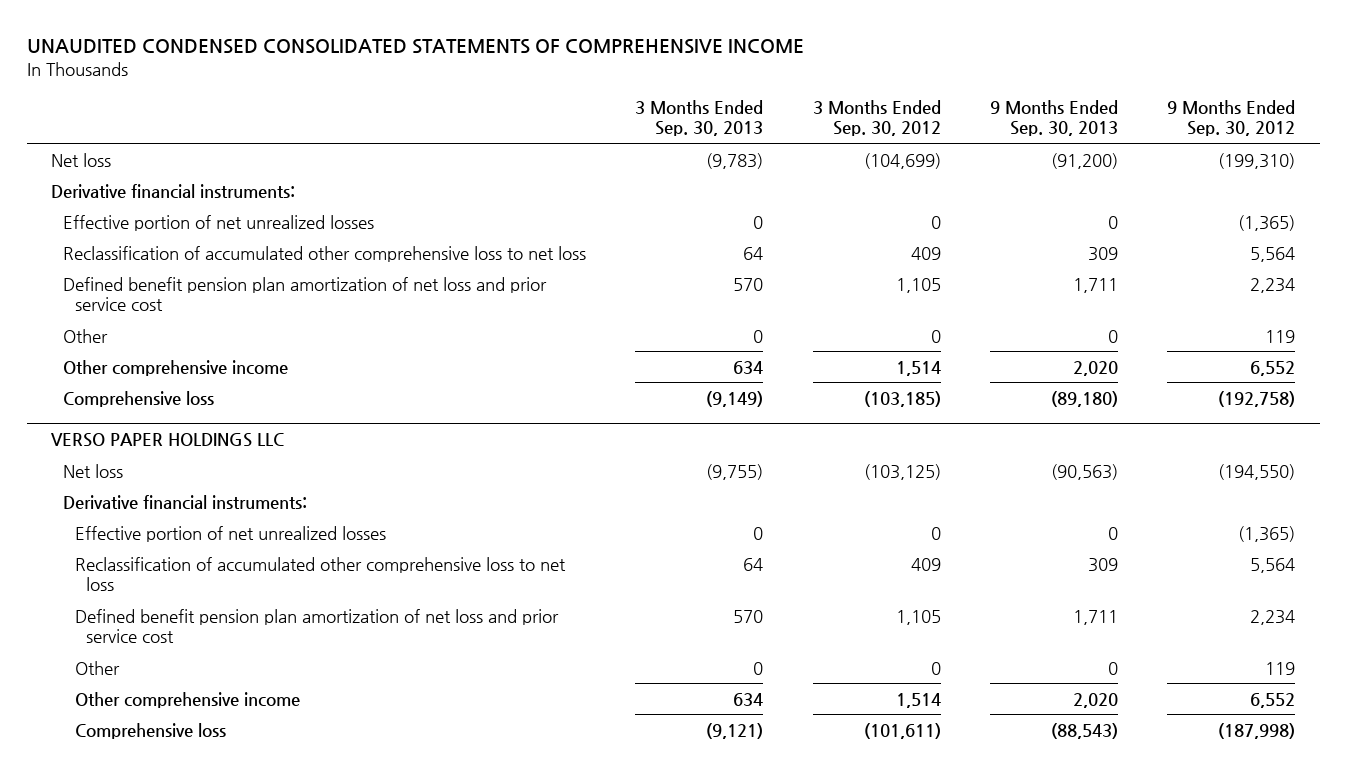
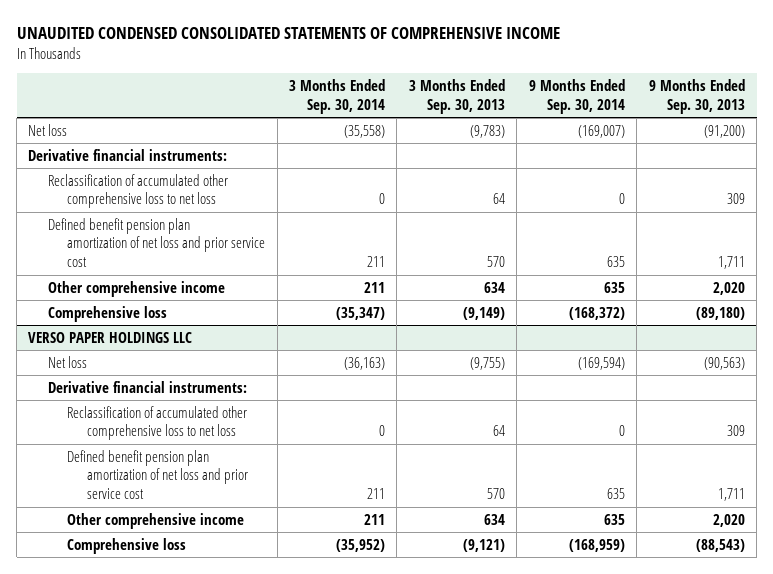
- | 3 Months Ended Sep. 30, 2013 | 3 Months Ended Sep. 30, 2012 | 9 Months Ended Sep. 30, 2013 | 9 Months Ended Sep. 30, 2012
+ | 3 Months Ended Sep. 30, 2014 | 3 Months Ended Sep. 30, 2013 | 9 Months Ended Sep. 30, 2014 | 9 Months Ended Sep. 30, 2013
- Effective portion of net unrealized losses | 0 | 0 | 0 | (1,365)
- Other | 0 | 0 | 0 | 119
@ VERSO PAPER HOLDINGS LLC
- Effective portion of net unrealized losses | 0 | 0 | 0 | (1,365)
- Other | 0 | 0 | 0 | 119

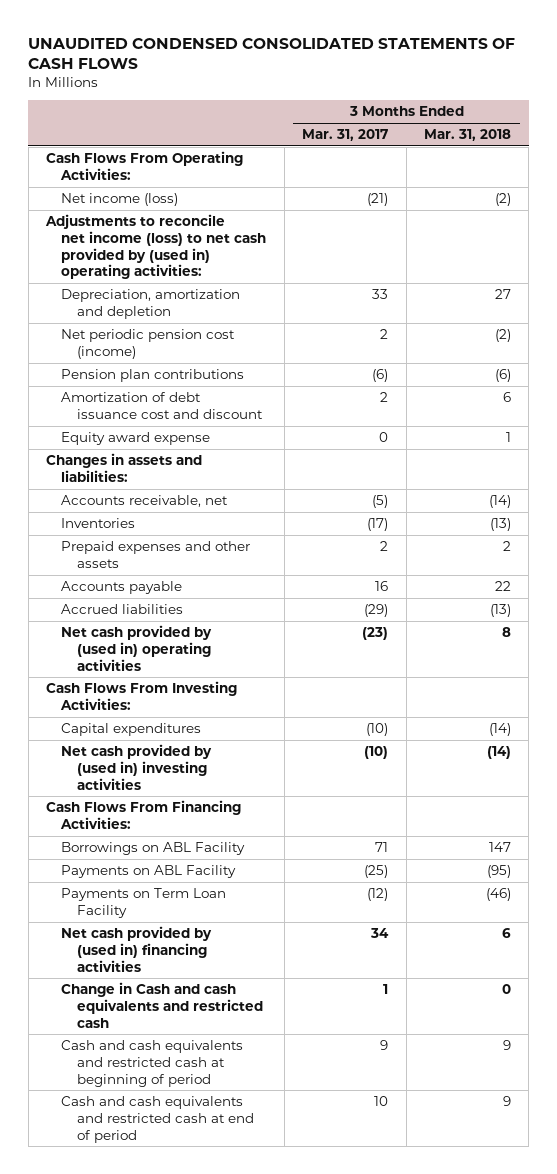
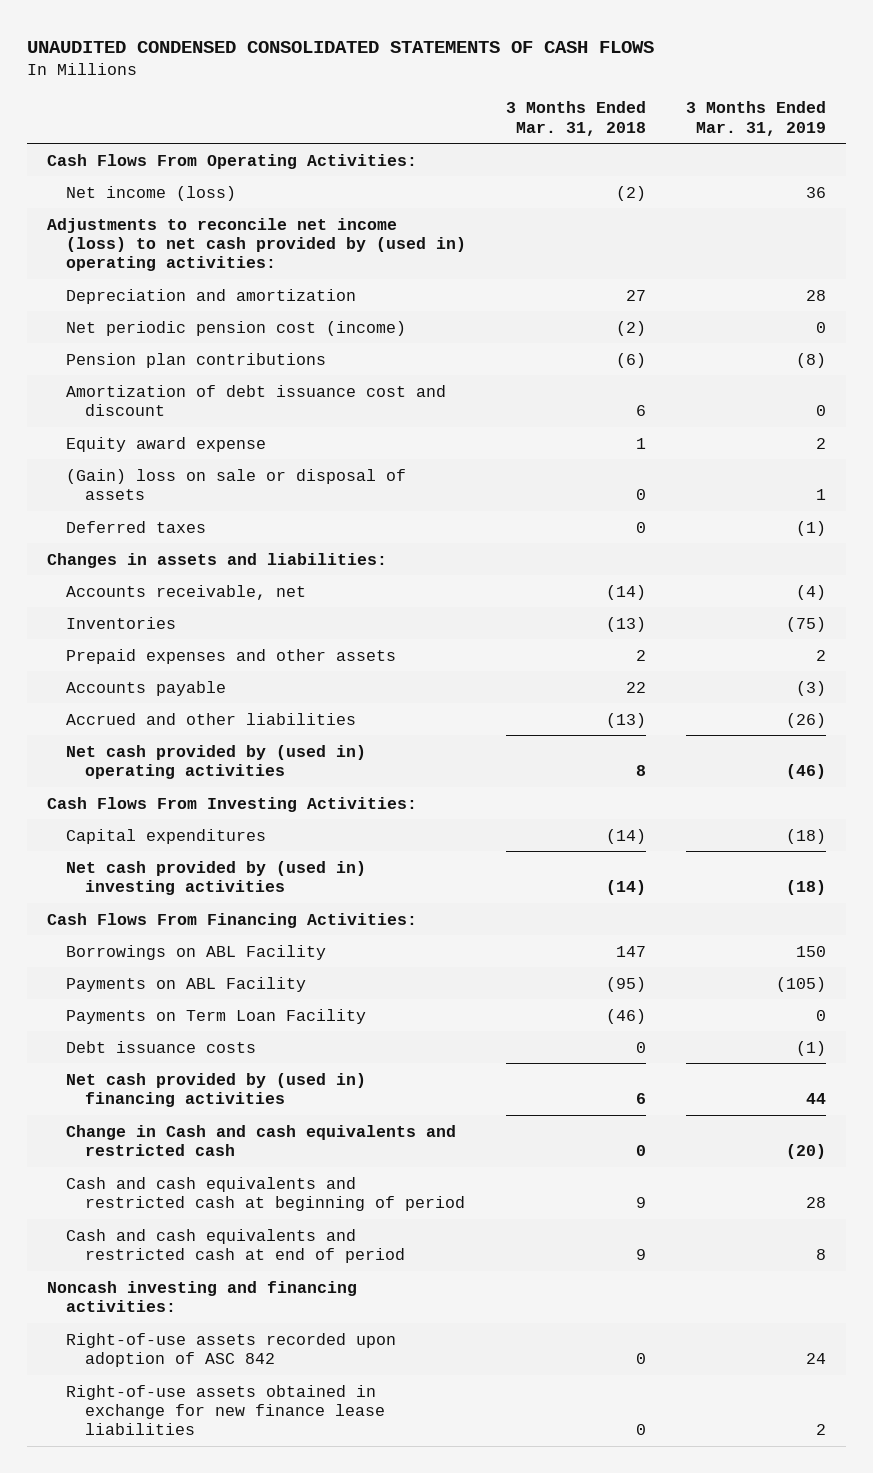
- | 3 Months Ended Mar. 31, 2017 | 3 Months Ended Mar. 31, 2018
+ | 3 Months Ended Mar. 31, 2018 | 3 Months Ended Mar. 31, 2019
- Depreciation, amortization and depletion | 33 | 27
+ Depreciation and amortization | 27 | 28
+ (Gain) loss on sale or disposal of assets | 0 | 1
+ Deferred taxes | 0 | (1)
- Accrued liabilities | (29) | (13)
+ Accrued and other liabilities | (13) | (26)
+ Debt issuance costs | 0 | (1)
+ Noncash investing and financing activities:
+ Right-of-use assets recorded upon adoption of ASC 842 | 0 | 24
+ Right-of-use assets obtained in exchange for new finance lease liabilities | 0 | 2

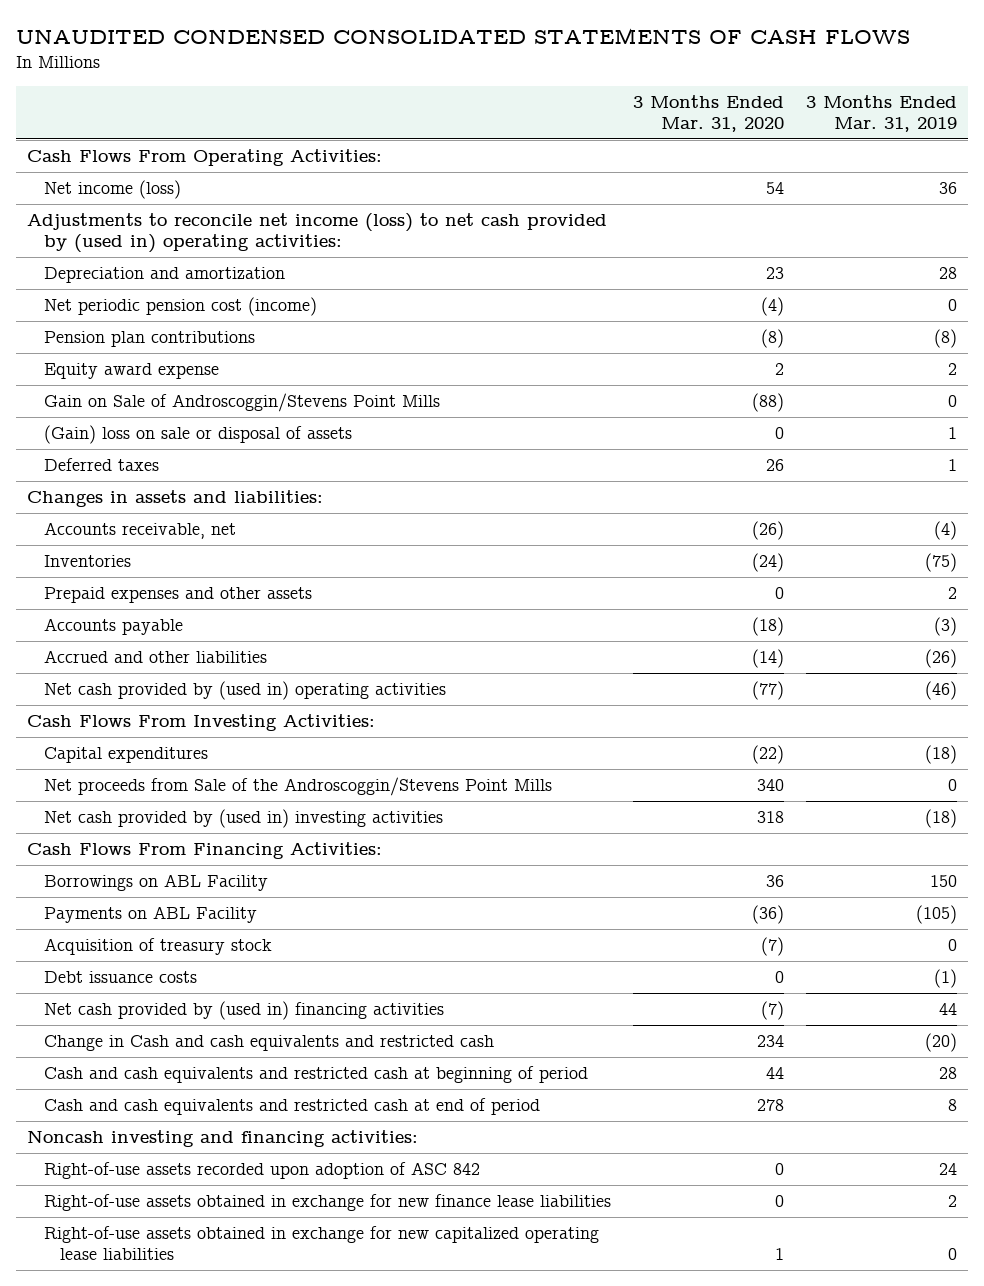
- | 3 Months Ended Mar. 31, 2018 | 3 Months Ended Mar. 31, 2019
+ | 3 Months Ended Mar. 31, 2020 | 3 Months Ended Mar. 31, 2019
- Amortization of debt issuance cost and discount | 6 | 0
+ Gain on Sale of Androscoggin/Stevens Point Mills | (88) | 0
- Deferred taxes | 0 | (1)
+ Deferred taxes | 26 | 1
+ Net proceeds from Sale of the Androscoggin/Stevens Point Mills | 340 | 0
- Payments on Term Loan Facility | (46) | 0
+ Acquisition of treasury stock | (7) | 0
+ Right-of-use assets obtained in exchange for new capitalized operating lease liabilities | 1 | 0

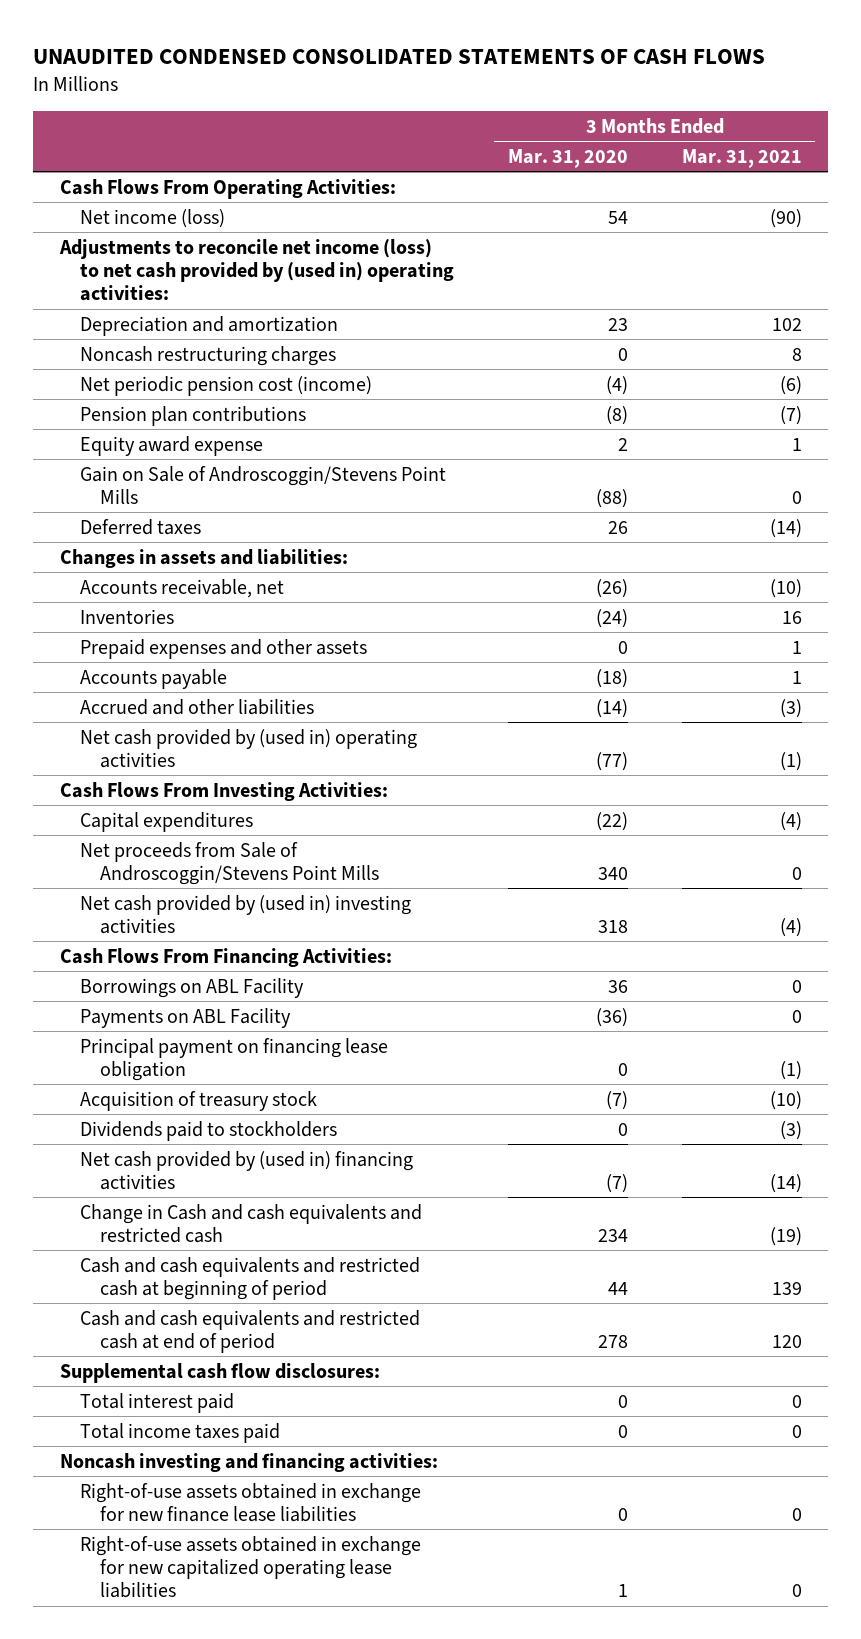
- | 3 Months Ended Mar. 31, 2020 | 3 Months Ended Mar. 31, 2019
+ | 3 Months Ended Mar. 31, 2020 | 3 Months Ended Mar. 31, 2021
+ Noncash restructuring charges | 0 | 8
- (Gain) loss on sale or disposal of assets | 0 | 1
- Net proceeds from Sale of the Androscoggin/Stevens Point Mills | 340 | 0
+ Net proceeds from Sale of Androscoggin/Stevens Point Mills | 340 | 0
+ Principal payment on financing lease obligation | 0 | (1)
- Debt issuance costs | 0 | (1)
+ Dividends paid to stockholders | 0 | (3)
+ Supplemental cash flow disclosures:
+ Total interest paid | 0 | 0
+ Total income taxes paid | 0 | 0
- Right-of-use assets recorded upon adoption of ASC 842 | 0 | 24

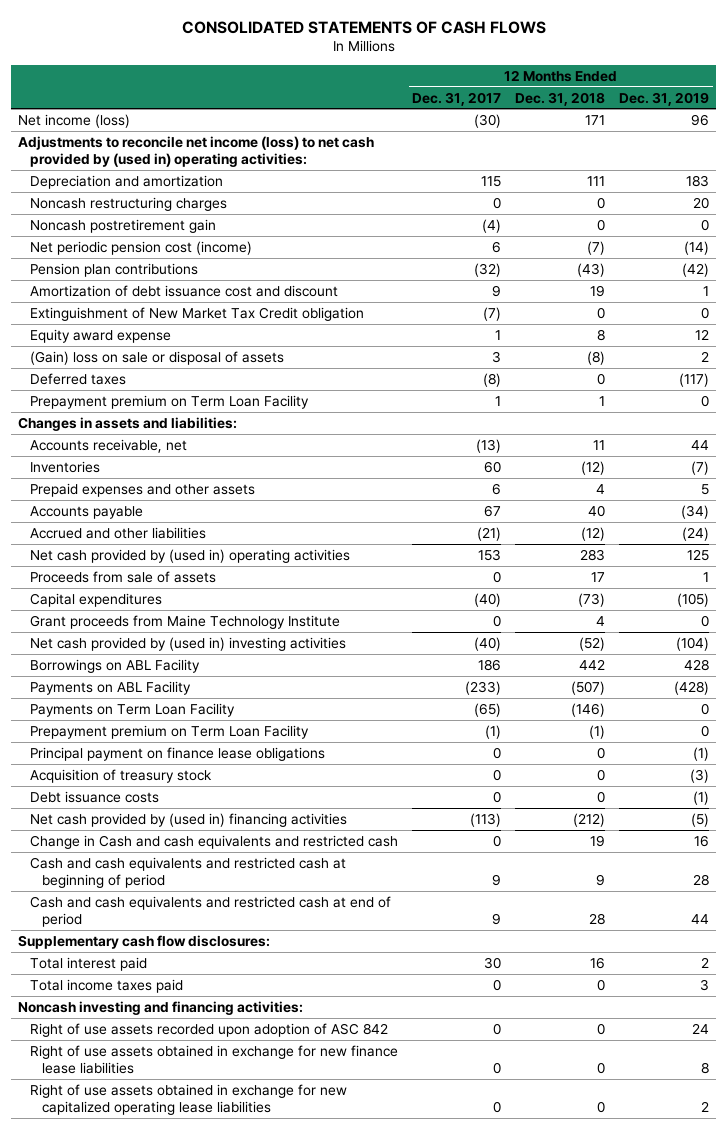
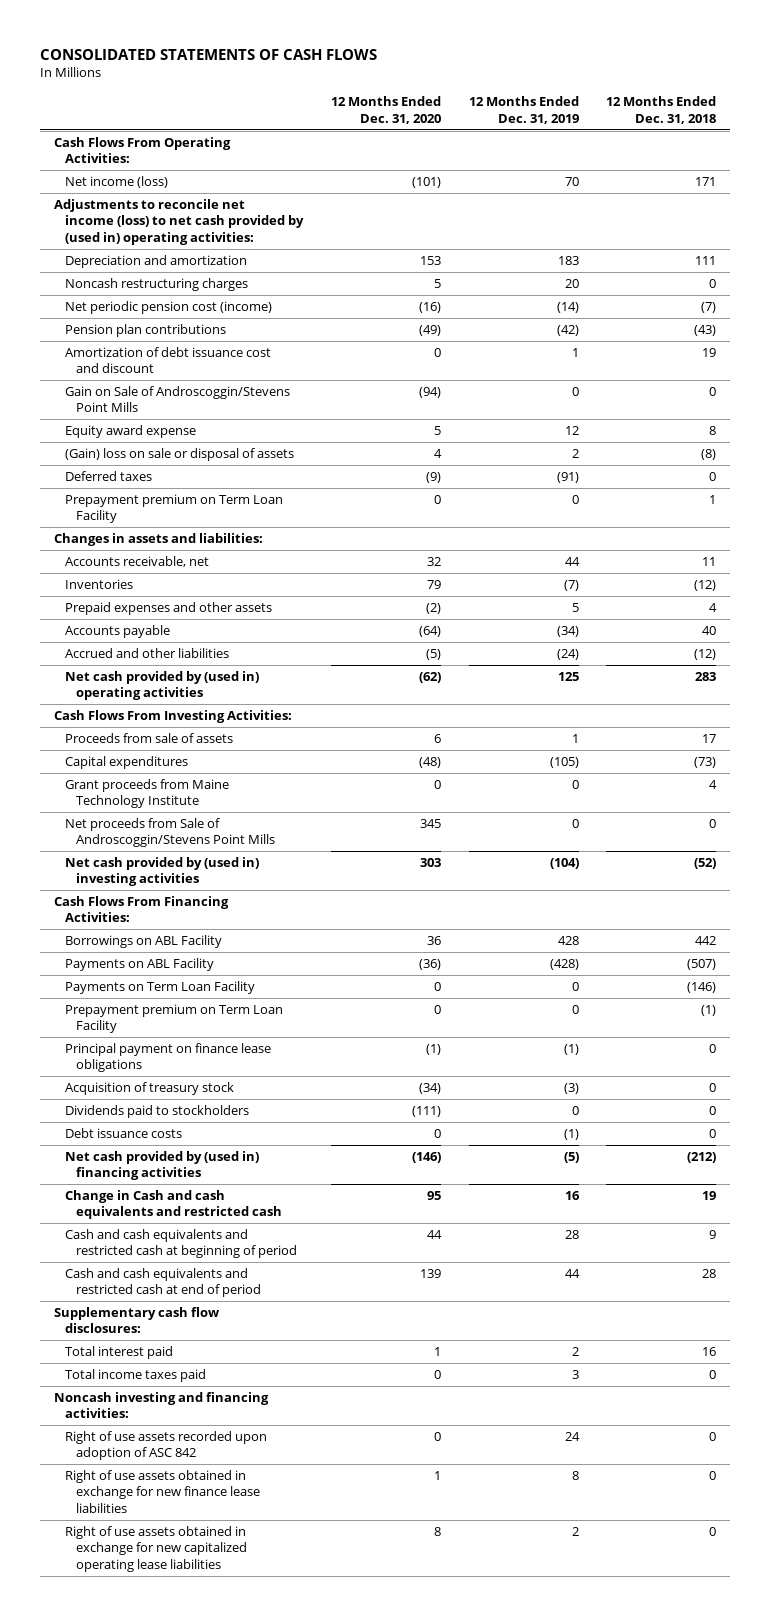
- | 12 Months Ended Dec. 31, 2017 | 12 Months Ended Dec. 31, 2018 | 12 Months Ended Dec. 31, 2019
+ | 12 Months Ended Dec. 31, 2020 | 12 Months Ended Dec. 31, 2019 | 12 Months Ended Dec. 31, 2018
- Net income (loss) | (30) | 171 | 96
+ Cash Flows From Operating Activities:
+ Net income (loss) | (101) | 70 | 171
- Noncash postretirement gain | (4) | 0 | 0
- Extinguishment of New Market Tax Credit obligation | (7) | 0 | 0
+ Gain on Sale of Androscoggin/Stevens Point Mills | (94) | 0 | 0
- Deferred taxes | (8) | 0 | (117)
+ Deferred taxes | (9) | (91) | 0
+ Cash Flows From Investing Activities:
+ Net proceeds from Sale of Androscoggin/Stevens Point Mills | 345 | 0 | 0
+ Cash Flows From Financing Activities:
+ Dividends paid to stockholders | (111) | 0 | 0

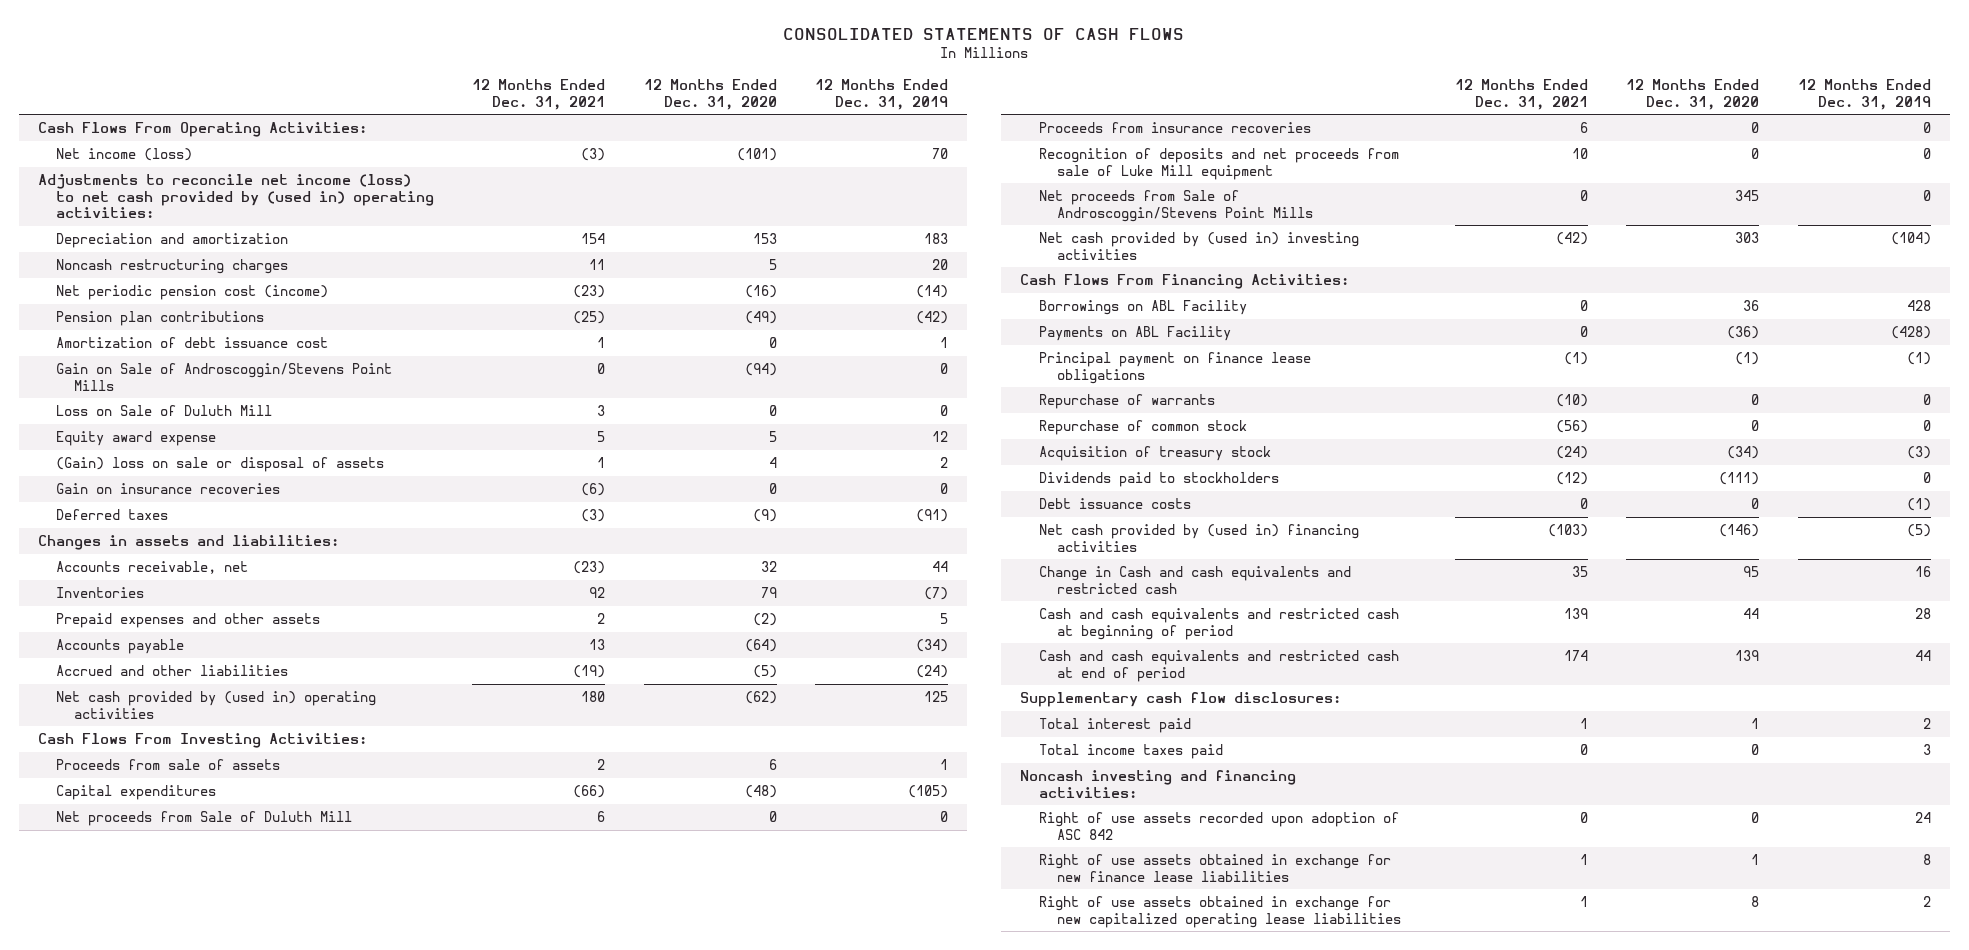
- | 12 Months Ended Dec. 31, 2020 | 12 Months Ended Dec. 31, 2019 | 12 Months Ended Dec. 31, 2018
+ | 12 Months Ended Dec. 31, 2021 | 12 Months Ended Dec. 31, 2020 | 12 Months Ended Dec. 31, 2019
- Amortization of debt issuance cost and discount | 0 | 1 | 19
+ Amortization of debt issuance cost | 1 | 0 | 1
+ Loss on Sale of Duluth Mill | 3 | 0 | 0
+ Gain on insurance recoveries | (6) | 0 | 0
- Prepayment premium on Term Loan Facility | 0 | 0 | 1
- Grant proceeds from Maine Technology Institute | 0 | 0 | 4
+ Net proceeds from Sale of Duluth Mill | 6 | 0 | 0
+ Proceeds from insurance recoveries | 6 | 0 | 0
+ Recognition of deposits and net proceeds from sale of Luke Mill equipment | 10 | 0 | 0
- Payments on Term Loan Facility | 0 | 0 | (146)
- Prepayment premium on Term Loan Facility | 0 | 0 | (1)
+ Repurchase of warrants | (10) | 0 | 0
+ Repurchase of common stock | (56) | 0 | 0

